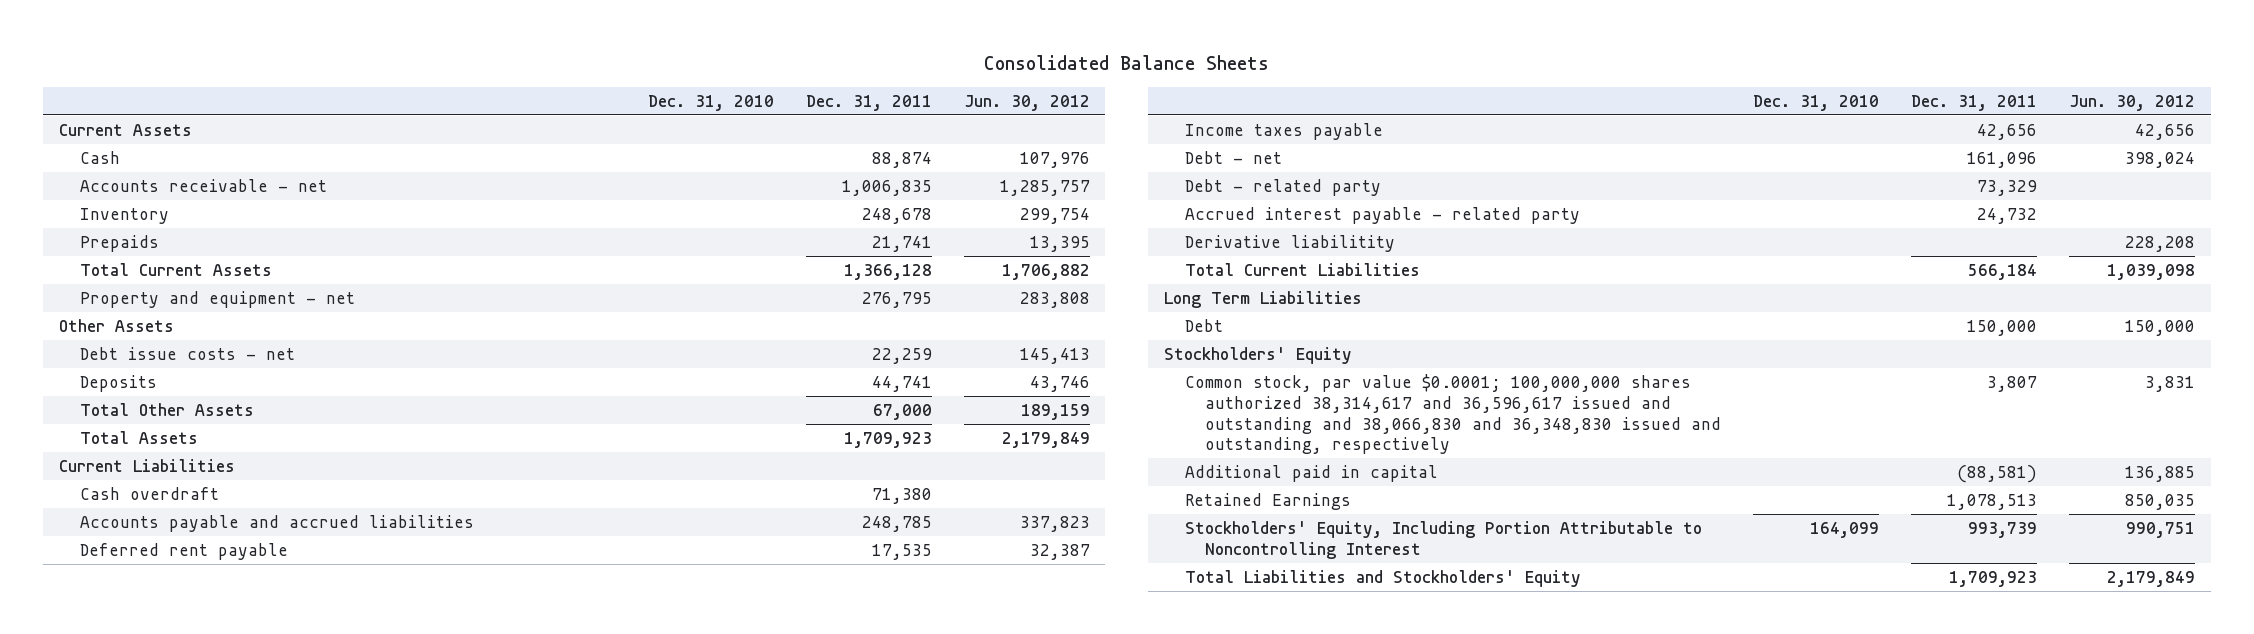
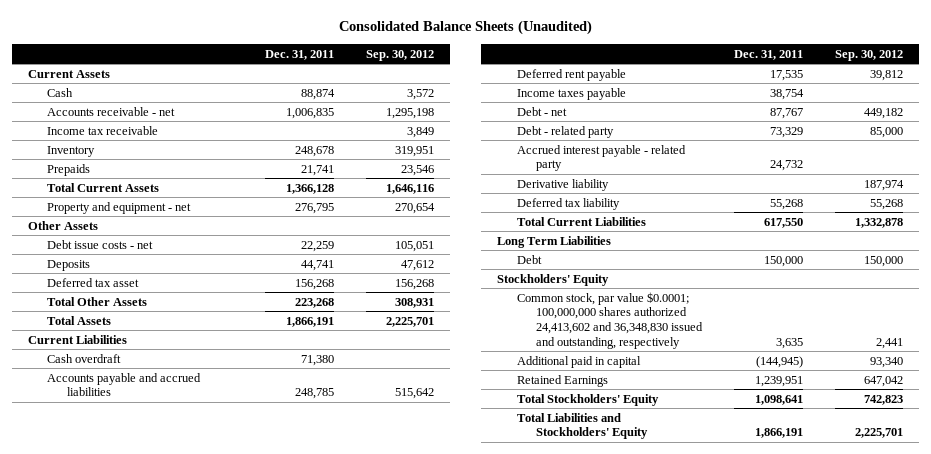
- Consolidated Balance Sheets
+ Consolidated Balance Sheets (Unaudited)
- | Dec. 31, 2010 | Dec. 31, 2011 | Jun. 30, 2012
+ | Dec. 31, 2011 | Sep. 30, 2012
+ Income tax receivable | | 3,849
- Total Other Assets | | 67,000 | 189,159
- Total Assets | | 1,709,923 | 2,179,849
+ Deferred tax asset | 156,268 | 156,268
+ Total Other Assets | 223,268 | 308,931
+ Total Assets | 1,866,191 | 2,225,701
- Income taxes payable | | 42,656 | 42,656
- Debt - net | | 161,096 | 398,024
+ Income taxes payable | 38,754 |
+ Debt - net | 87,767 | 449,182
- Derivative liabilitity | | | 228,208
- Total Current Liabilities | | 566,184 | 1,039,098
+ Derivative liability | | 187,974
+ Deferred tax liability | 55,268 | 55,268
+ Total Current Liabilities | 617,550 | 1,332,878
- Common stock, par value $0.0001; 100,000,000 shares authorized 38,314,617 and 36,596,617 issued and outstanding and 38,066,830 and 36,348,830 issued and outstanding, respectively | | 3,807 | 3,831
- Additional paid in capital | | (88,581) | 136,885
- Retained Earnings | | 1,078,513 | 850,035
- Stockholders' Equity, Including Portion Attributable to Noncontrolling Interest | 164,099 | 993,739 | 990,751
- Total Liabilities and Stockholders' Equity | | 1,709,923 | 2,179,849
+ Common stock, par value $0.0001; 100,000,000 shares authorized 24,413,602 and 36,348,830 issued and outstanding, respectively | 3,635 | 2,441
+ Additional paid in capital | (144,945) | 93,340
+ Retained Earnings | 1,239,951 | 647,042
+ Total Stockholders' Equity | 1,098,641 | 742,823
+ Total Liabilities and Stockholders' Equity | 1,866,191 | 2,225,701

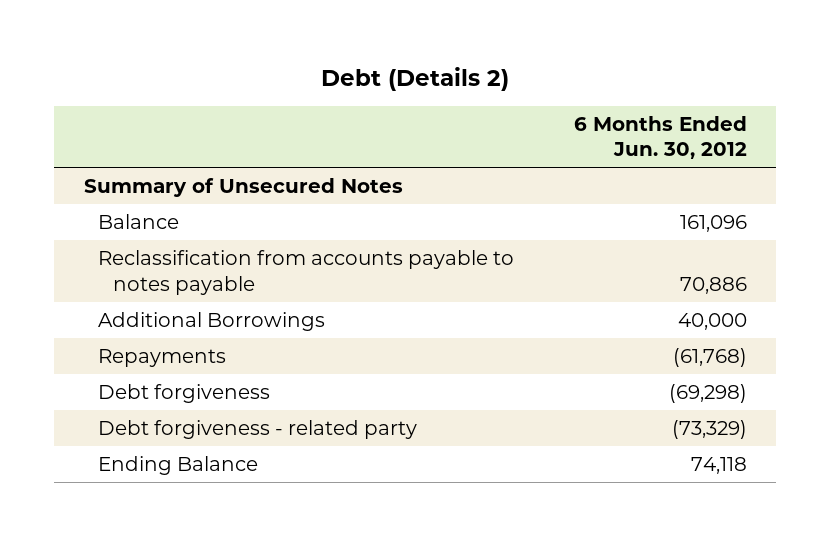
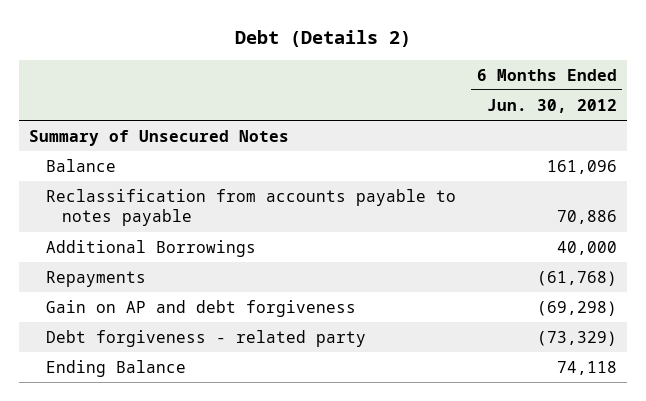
- Debt forgiveness | (69,298)
+ Gain on AP and debt forgiveness | (69,298)

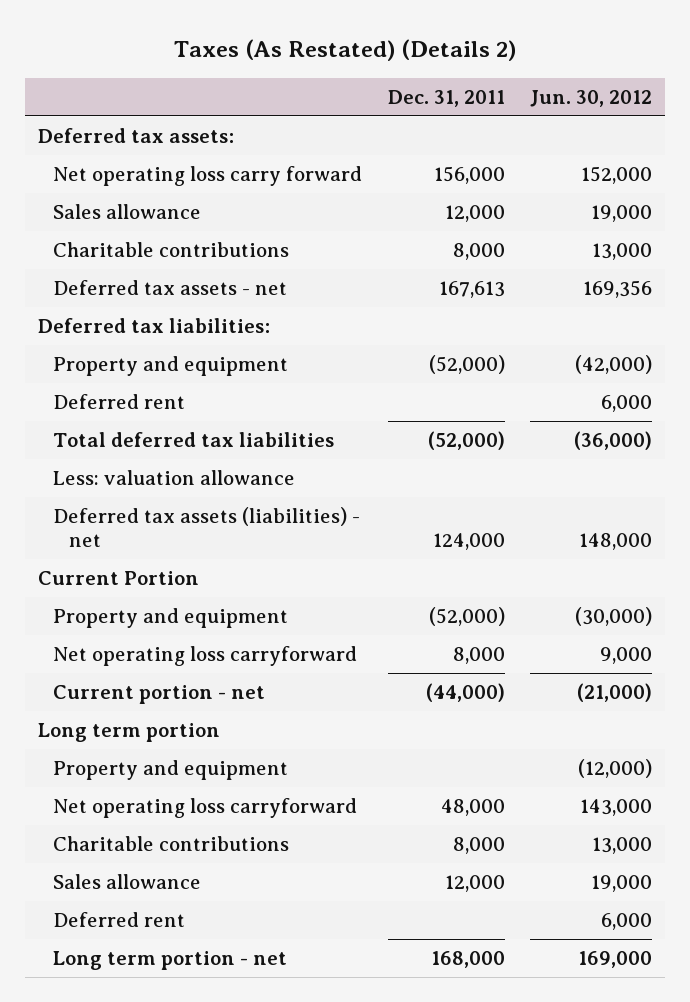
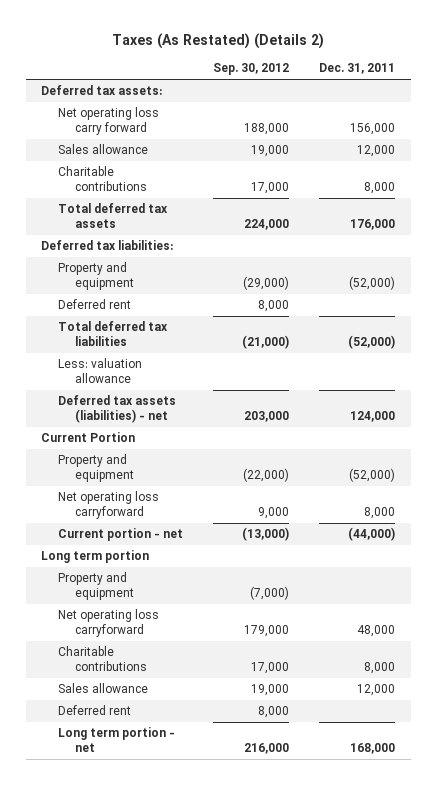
- | Dec. 31, 2011 | Jun. 30, 2012
+ | Sep. 30, 2012 | Dec. 31, 2011
- Deferred tax assets - net | 167,613 | 169,356
+ Total deferred tax assets | 224,000 | 176,000

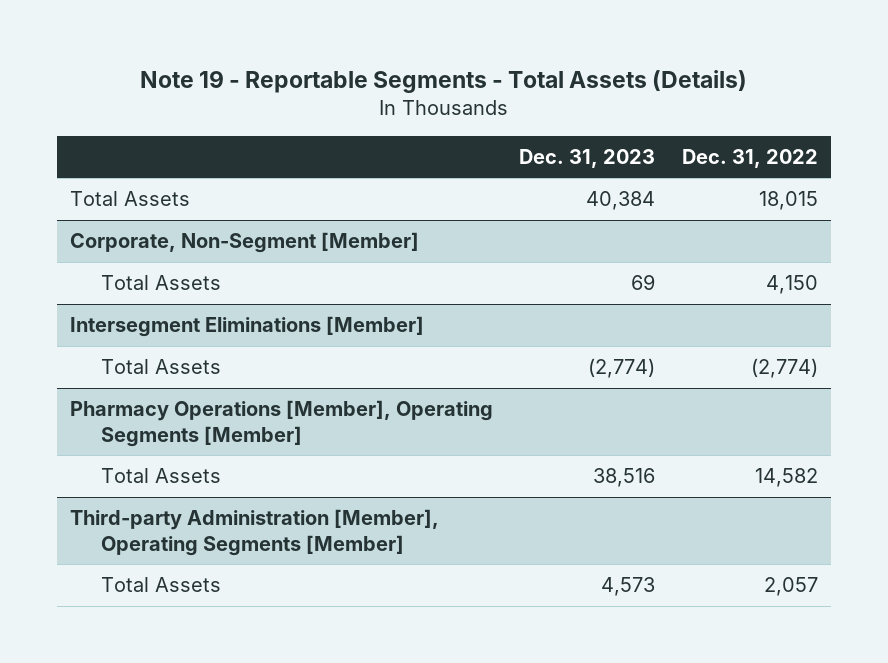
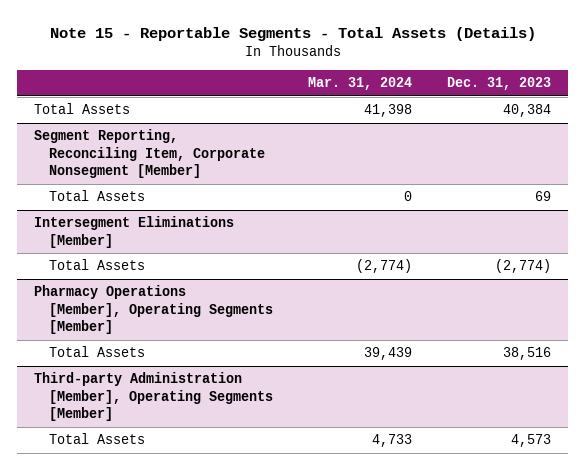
- Note 19 - Reportable Segments - Total Assets (Details)
+ Note 15 - Reportable Segments - Total Assets (Details)
- | Dec. 31, 2023 | Dec. 31, 2022
+ | Mar. 31, 2024 | Dec. 31, 2023
- Corporate, Non-Segment [Member]
+ Segment Reporting, Reconciling Item, Corporate Nonsegment [Member]

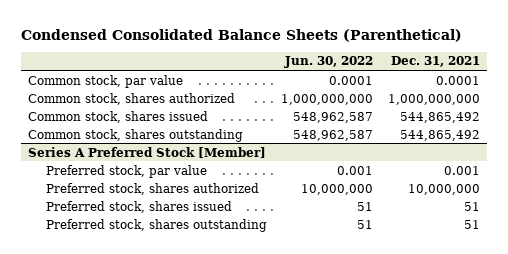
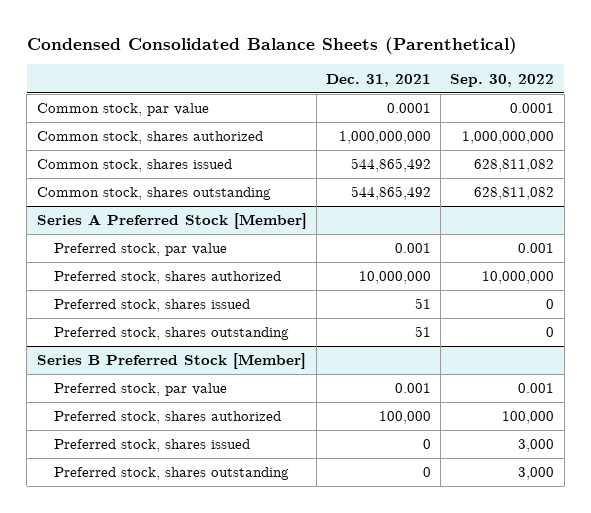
- | Jun. 30, 2022 | Dec. 31, 2021
+ | Dec. 31, 2021 | Sep. 30, 2022
+ Series B Preferred Stock [Member]
+ Preferred stock, par value | 0.001 | 0.001
+ Preferred stock, shares authorized | 100,000 | 100,000
+ Preferred stock, shares issued | 0 | 3,000
+ Preferred stock, shares outstanding | 0 | 3,000

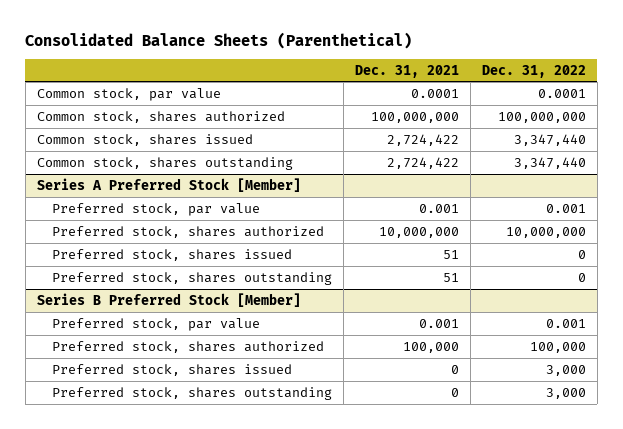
- Condensed Consolidated Balance Sheets (Parenthetical)
+ Consolidated Balance Sheets (Parenthetical)
- | Dec. 31, 2021 | Sep. 30, 2022
+ | Dec. 31, 2021 | Dec. 31, 2022
- Common stock, shares authorized | 1,000,000,000 | 1,000,000,000
- Common stock, shares issued | 544,865,492 | 628,811,082
- Common stock, shares outstanding | 544,865,492 | 628,811,082
+ Common stock, shares authorized | 100,000,000 | 100,000,000
+ Common stock, shares issued | 2,724,422 | 3,347,440
+ Common stock, shares outstanding | 2,724,422 | 3,347,440

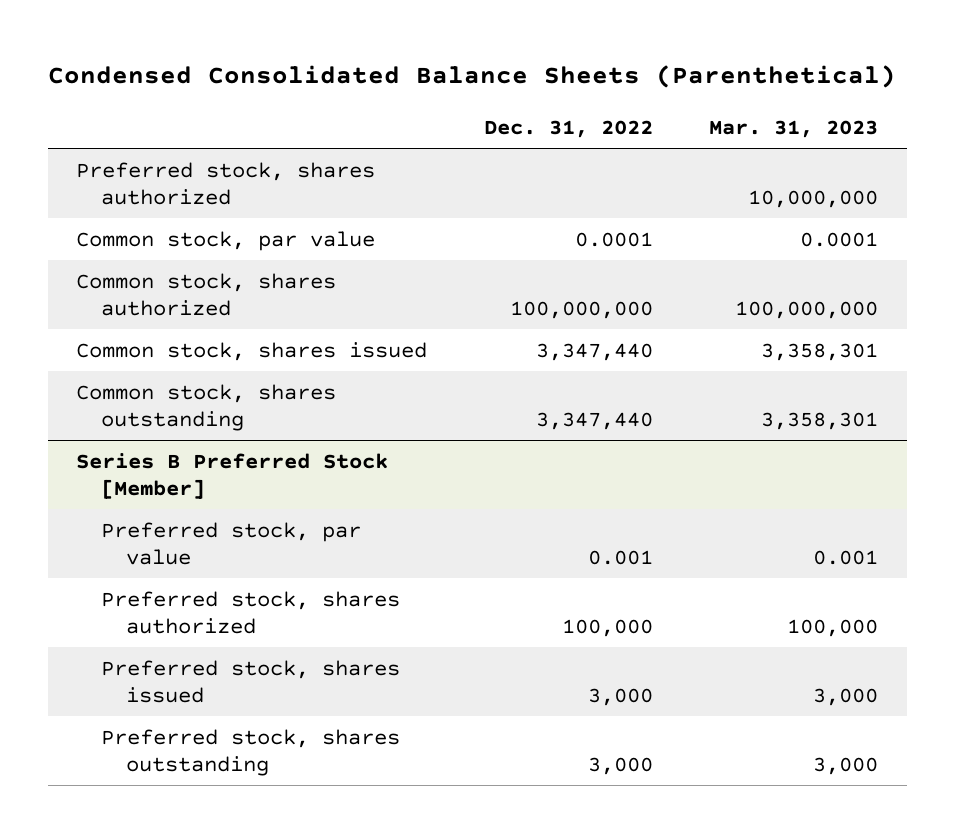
- Consolidated Balance Sheets (Parenthetical)
+ Condensed Consolidated Balance Sheets (Parenthetical)
- | Dec. 31, 2021 | Dec. 31, 2022
+ | Dec. 31, 2022 | Mar. 31, 2023
+ Preferred stock, shares authorized | | 10,000,000
- Series A Preferred Stock [Member]
- Preferred stock, par value | 0.001 | 0.001
- Preferred stock, shares authorized | 10,000,000 | 10,000,000
- Preferred stock, shares issued | 51 | 0
- Preferred stock, shares outstanding | 51 | 0

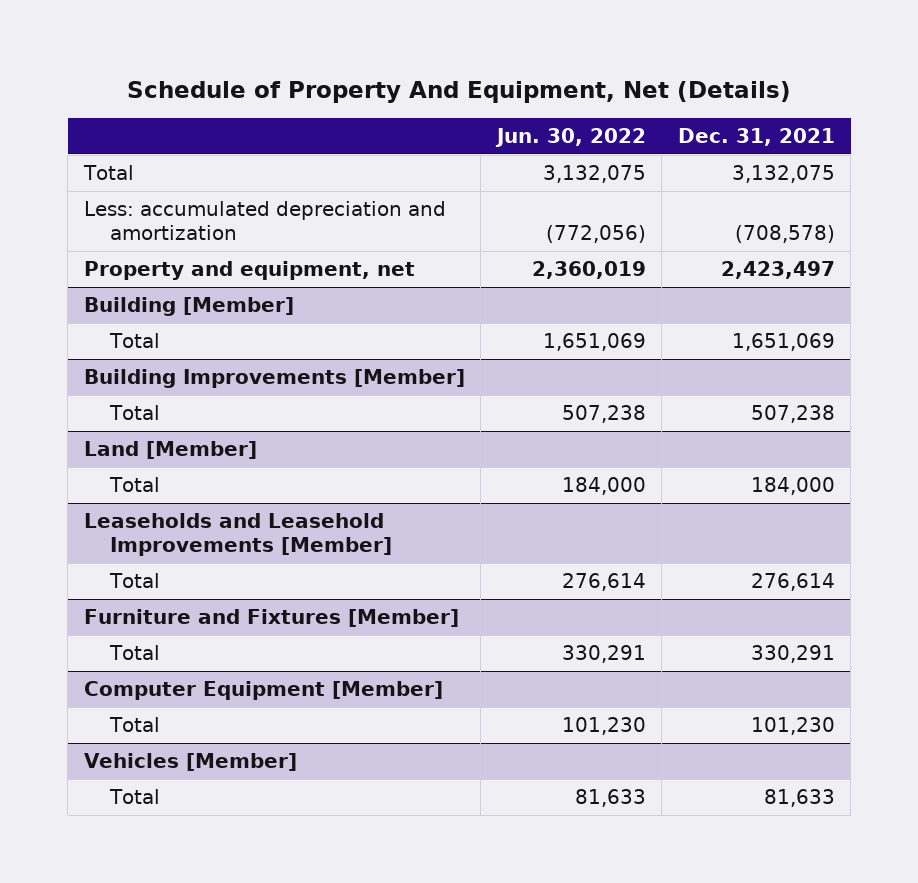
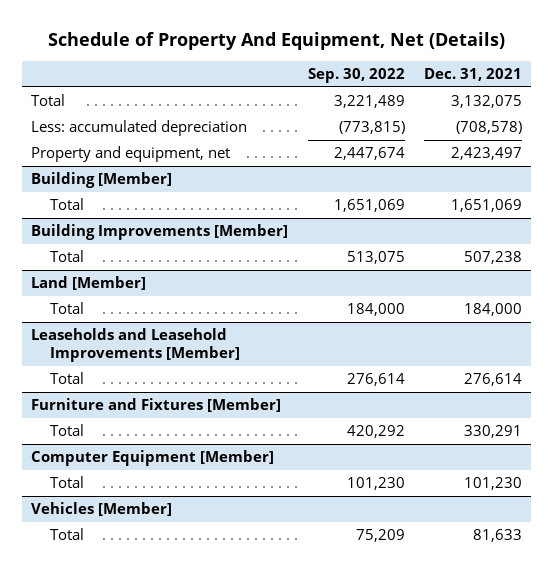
- | Jun. 30, 2022 | Dec. 31, 2021
+ | Sep. 30, 2022 | Dec. 31, 2021
- Less: accumulated depreciation and amortization | (772,056) | (708,578)
+ Less: accumulated depreciation | (773,815) | (708,578)

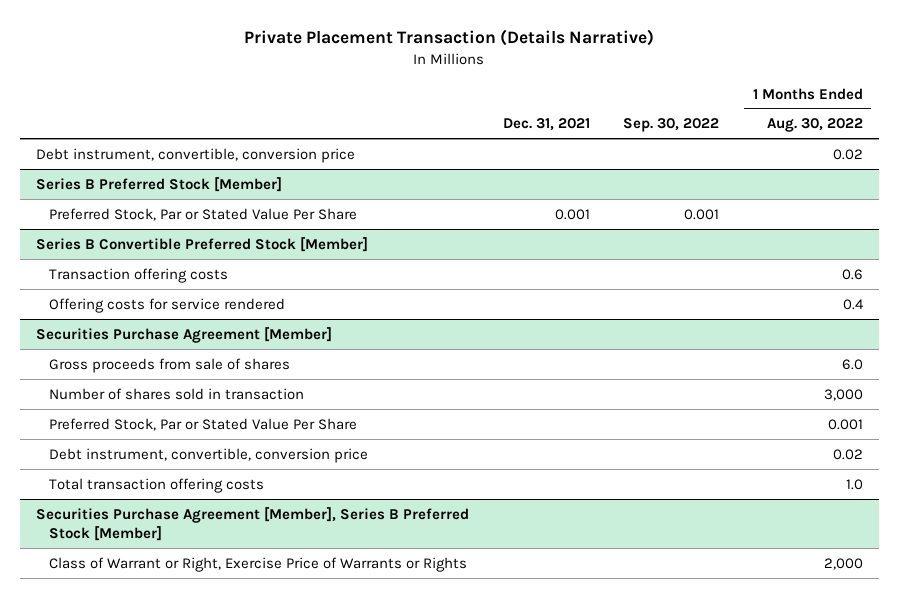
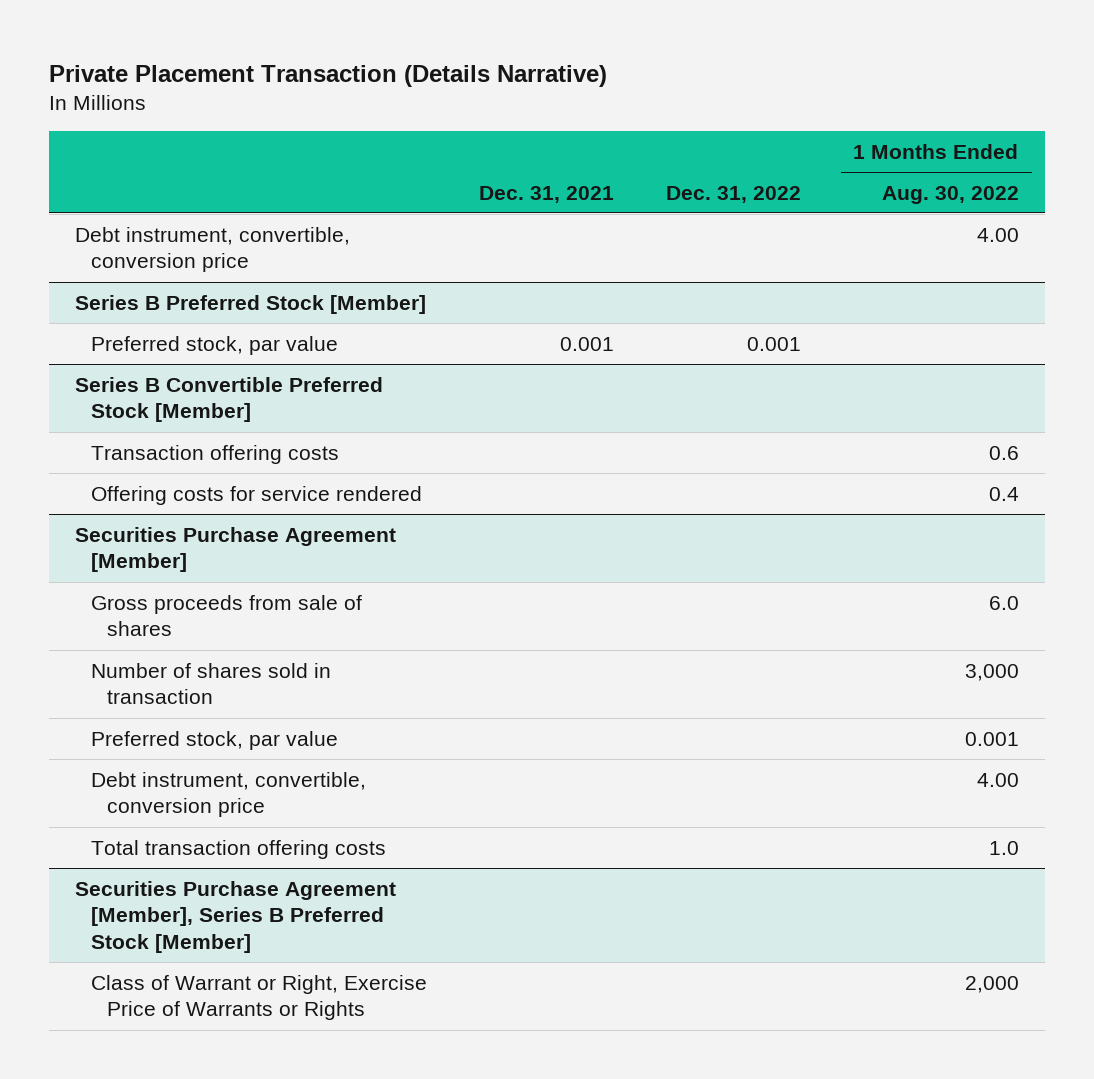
- | Dec. 31, 2021 | Sep. 30, 2022 | 1 Months Ended Aug. 30, 2022
+ | Dec. 31, 2021 | Dec. 31, 2022 | 1 Months Ended Aug. 30, 2022
- Debt instrument, convertible, conversion price | | | 0.02
+ Debt instrument, convertible, conversion price | | | 4.00
@ Series B Preferred Stock [Member]
- Preferred Stock, Par or Stated Value Per Share | 0.001 | 0.001 |
+ Preferred stock, par value | 0.001 | 0.001 |
@ Securities Purchase Agreement [Member]
- Preferred Stock, Par or Stated Value Per Share | | | 0.001
- Debt instrument, convertible, conversion price | | | 0.02
+ Preferred stock, par value | | | 0.001
+ Debt instrument, convertible, conversion price | | | 4.00

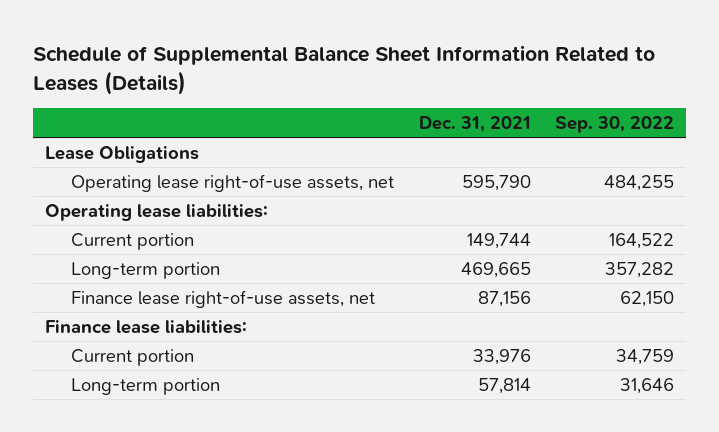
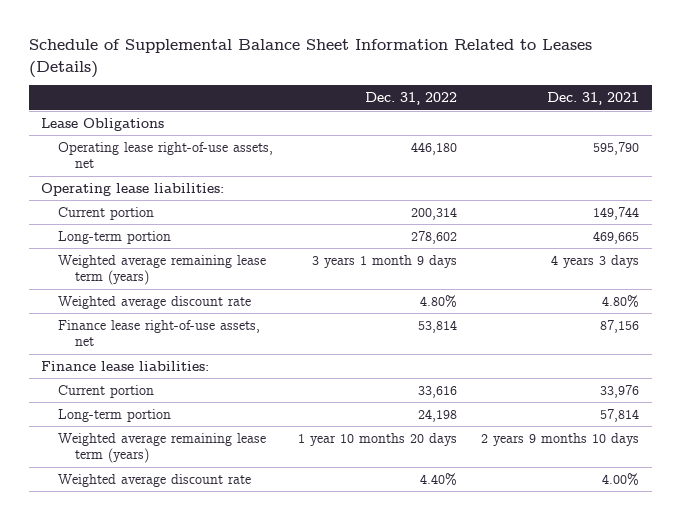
- | Dec. 31, 2021 | Sep. 30, 2022
+ | Dec. 31, 2022 | Dec. 31, 2021
+ Weighted average remaining lease term (years) | 3 years 1 month 9 days | 4 years 3 days
+ Weighted average discount rate | 4.80% | 4.80%
+ Weighted average remaining lease term (years) | 1 year 10 months 20 days | 2 years 9 months 10 days
+ Weighted average discount rate | 4.40% | 4.00%

